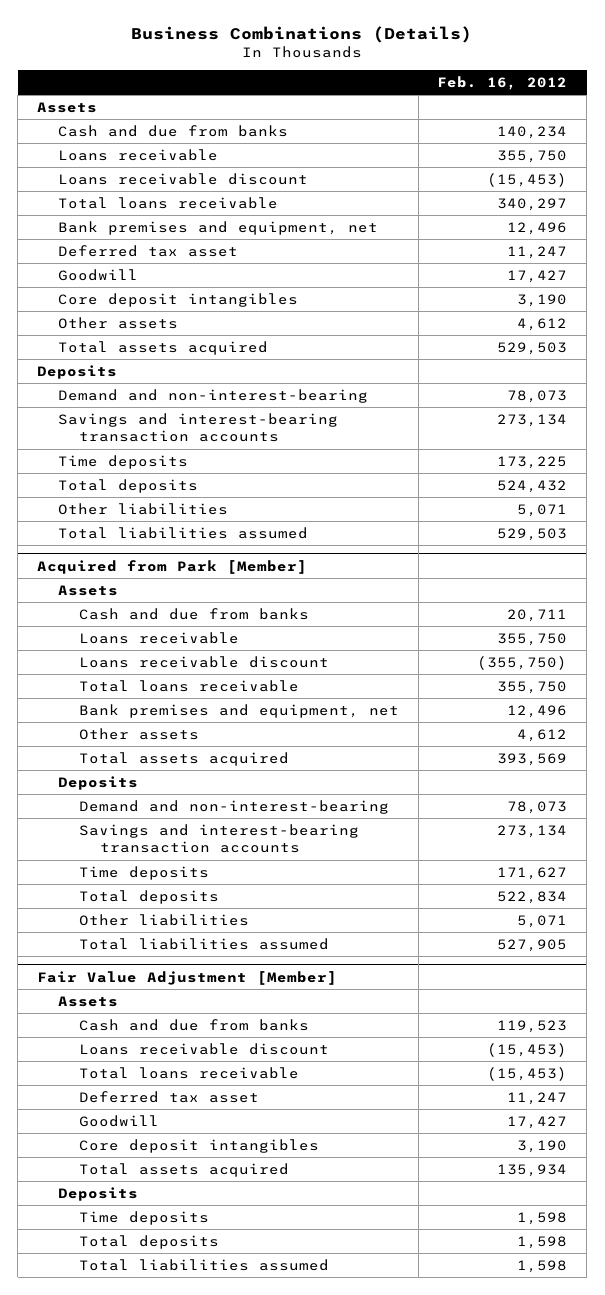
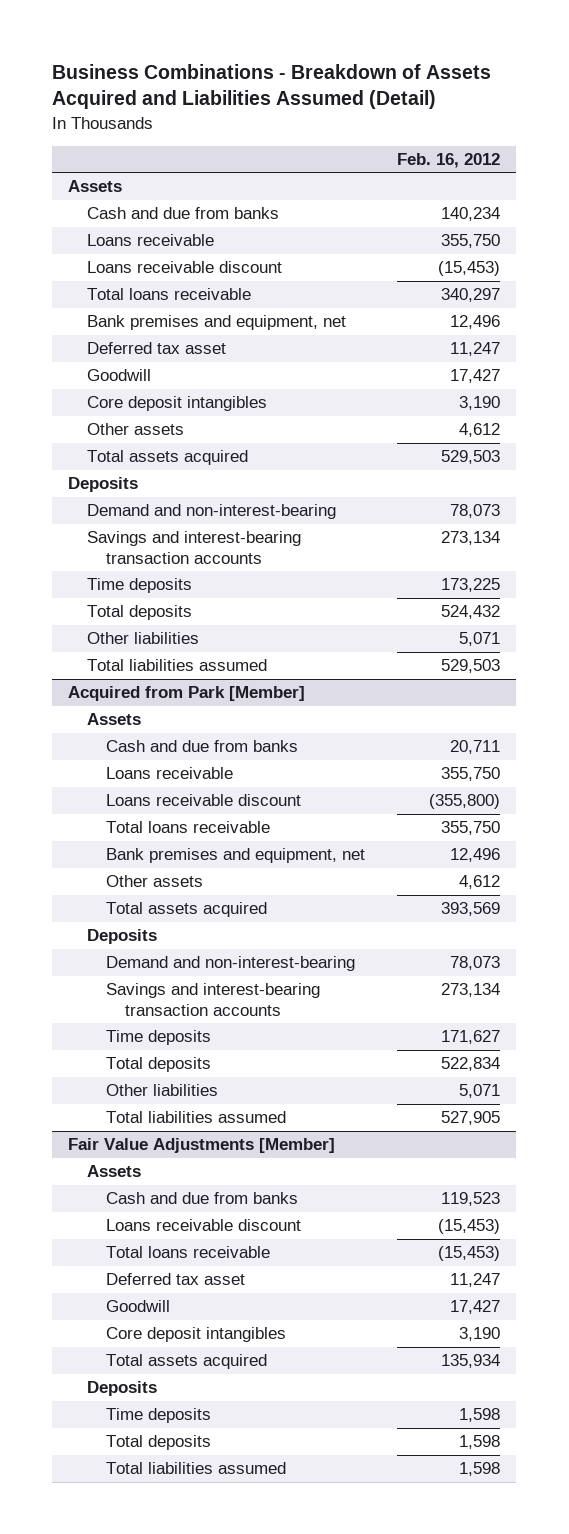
- Business Combinations (Details)
+ Business Combinations - Breakdown of Assets Acquired and Liabilities Assumed (Detail)
@ Acquired from Park [Member]
- Loans receivable discount | (355,750)
+ Loans receivable discount | (355,800)
- Fair Value Adjustment [Member]
+ Fair Value Adjustments [Member]

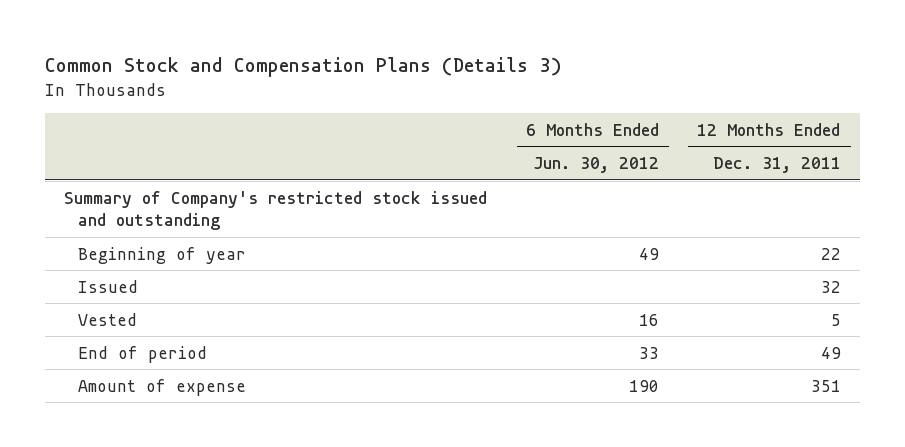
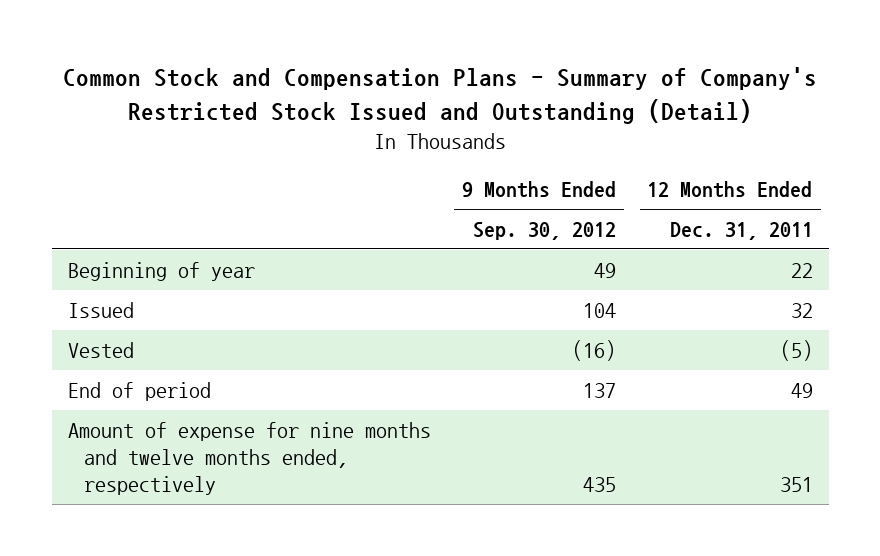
- Common Stock and Compensation Plans (Details 3)
+ Common Stock and Compensation Plans - Summary of Company's Restricted Stock Issued and Outstanding (Detail)
- | 6 Months Ended Jun. 30, 2012 | 12 Months Ended Dec. 31, 2011
+ | 9 Months Ended Sep. 30, 2012 | 12 Months Ended Dec. 31, 2011
- Summary of Company's restricted stock issued and outstanding
- Vested | 16 | 5
+ Vested | (16) | (5)
- Amount of expense | 190 | 351
+ Amount of expense for nine months and twelve months ended, respectively | 435 | 351

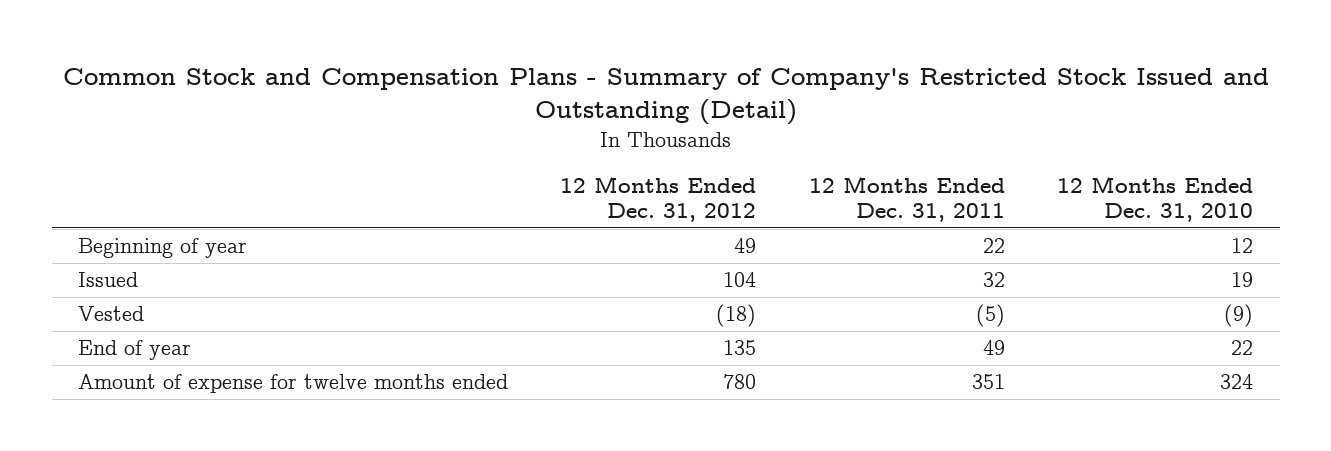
- | 9 Months Ended Sep. 30, 2012 | 12 Months Ended Dec. 31, 2011
+ | 12 Months Ended Dec. 31, 2012 | 12 Months Ended Dec. 31, 2011 | 12 Months Ended Dec. 31, 2010
- End of period | 137 | 49
- Amount of expense for nine months and twelve months ended, respectively | 435 | 351
+ End of year | 135 | 49 | 22
+ Amount of expense for twelve months ended | 780 | 351 | 324

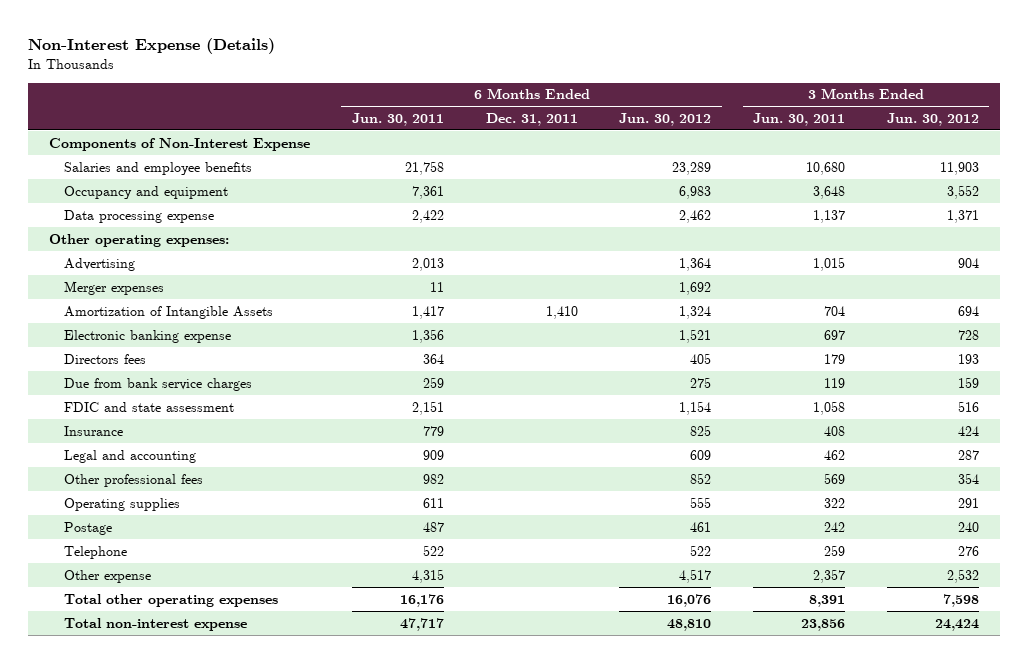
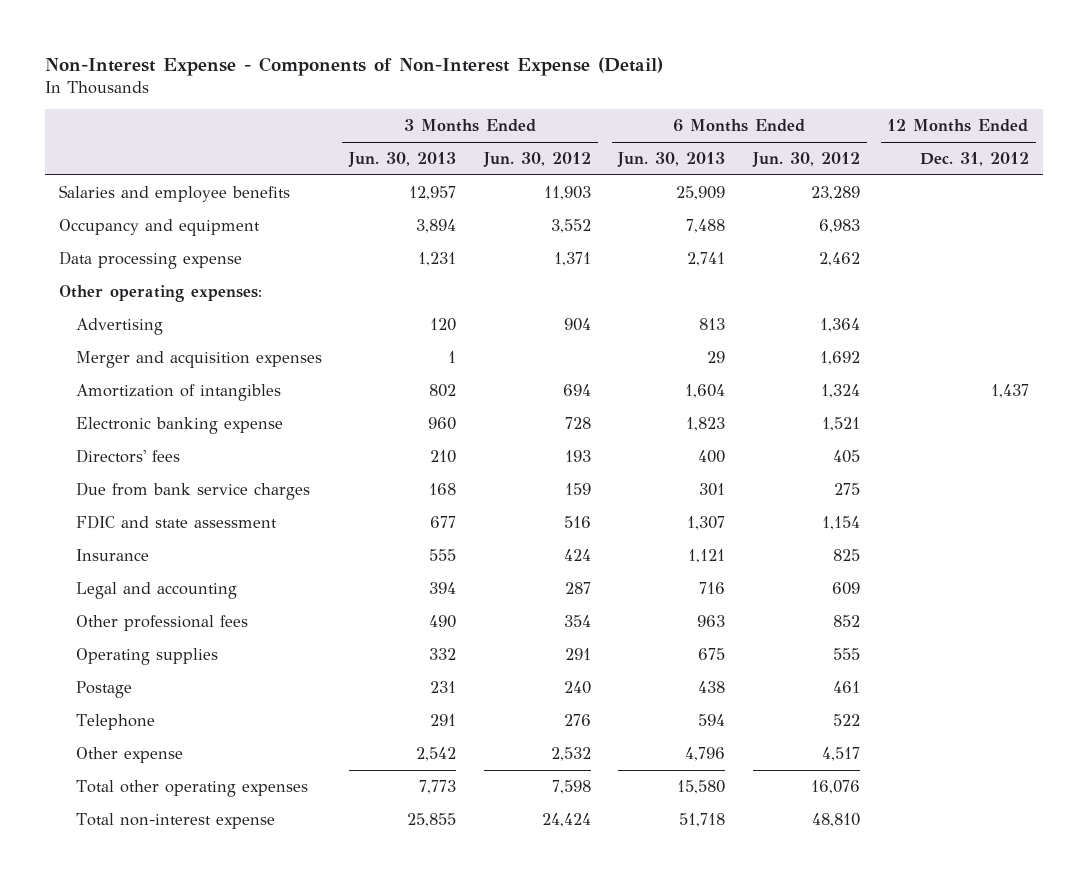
- Non-Interest Expense (Details)
+ Non-Interest Expense - Components of Non-Interest Expense (Detail)
- | 6 Months Ended Jun. 30, 2011 | 6 Months Ended Dec. 31, 2011 | 6 Months Ended Jun. 30, 2012 | 3 Months Ended Jun. 30, 2011 | 3 Months Ended Jun. 30, 2012
+ | 3 Months Ended Jun. 30, 2013 | 3 Months Ended Jun. 30, 2012 | 6 Months Ended Jun. 30, 2013 | 6 Months Ended Jun. 30, 2012 | 12 Months Ended Dec. 31, 2012
- Components of Non-Interest Expense
- Merger expenses | 11 | | 1,692 | |
- Amortization of Intangible Assets | 1,417 | 1,410 | 1,324 | 704 | 694
+ Merger and acquisition expenses | 1 | | 29 | 1,692 |
+ Amortization of intangibles | 802 | 694 | 1,604 | 1,324 | 1,437
- Directors fees | 364 | | 405 | 179 | 193
+ Directors' fees | 210 | 193 | 400 | 405 |

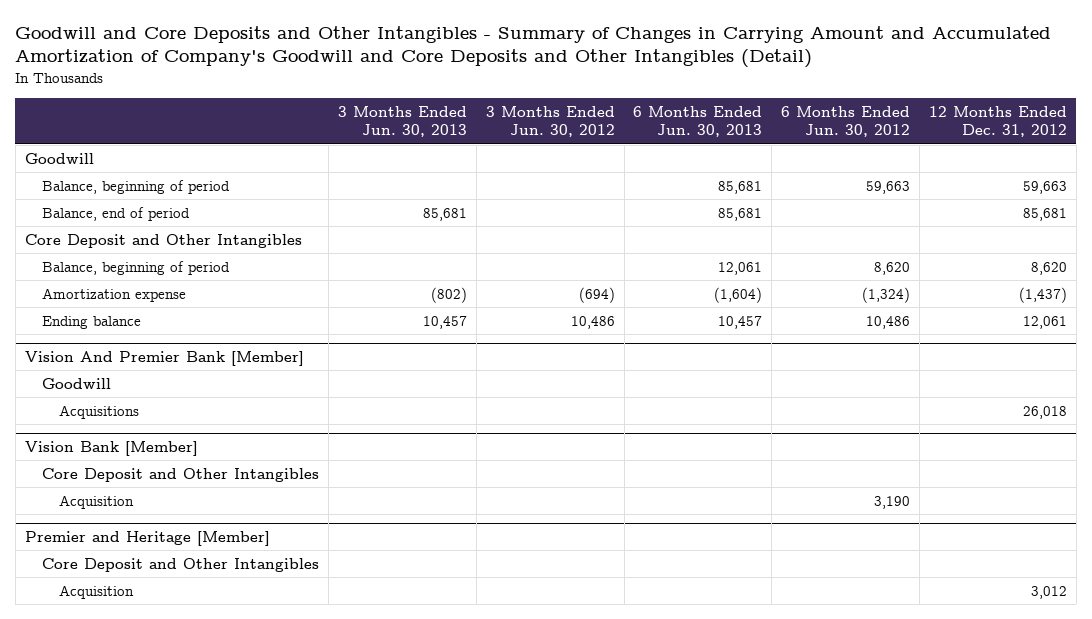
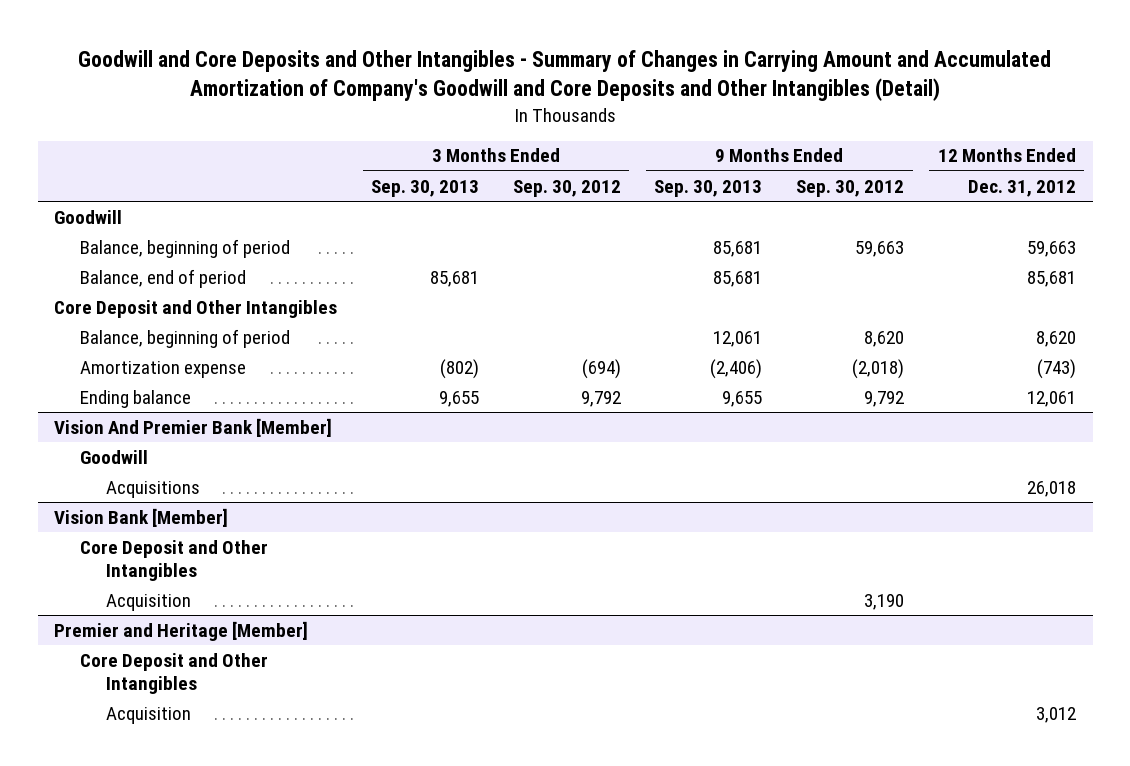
- | 3 Months Ended Jun. 30, 2013 | 3 Months Ended Jun. 30, 2012 | 6 Months Ended Jun. 30, 2013 | 6 Months Ended Jun. 30, 2012 | 12 Months Ended Dec. 31, 2012
+ | 3 Months Ended Sep. 30, 2013 | 3 Months Ended Sep. 30, 2012 | 9 Months Ended Sep. 30, 2013 | 9 Months Ended Sep. 30, 2012 | 12 Months Ended Dec. 31, 2012
- Amortization expense | (802) | (694) | (1,604) | (1,324) | (1,437)
+ Amortization expense | (802) | (694) | (2,406) | (2,018) | (743)

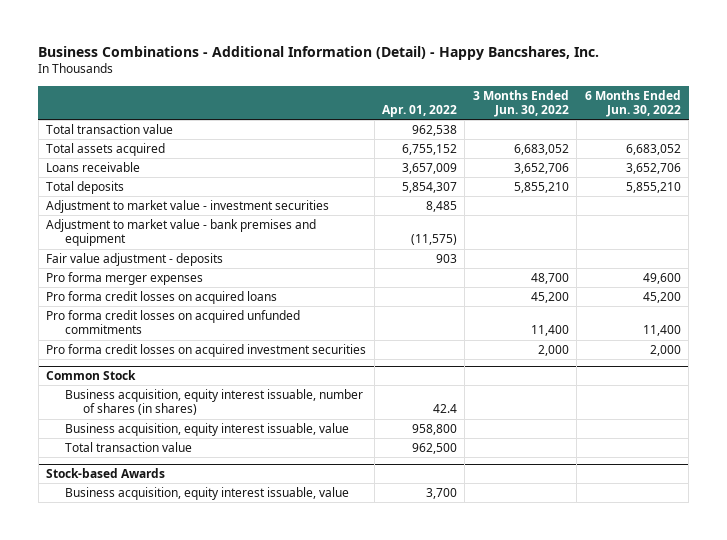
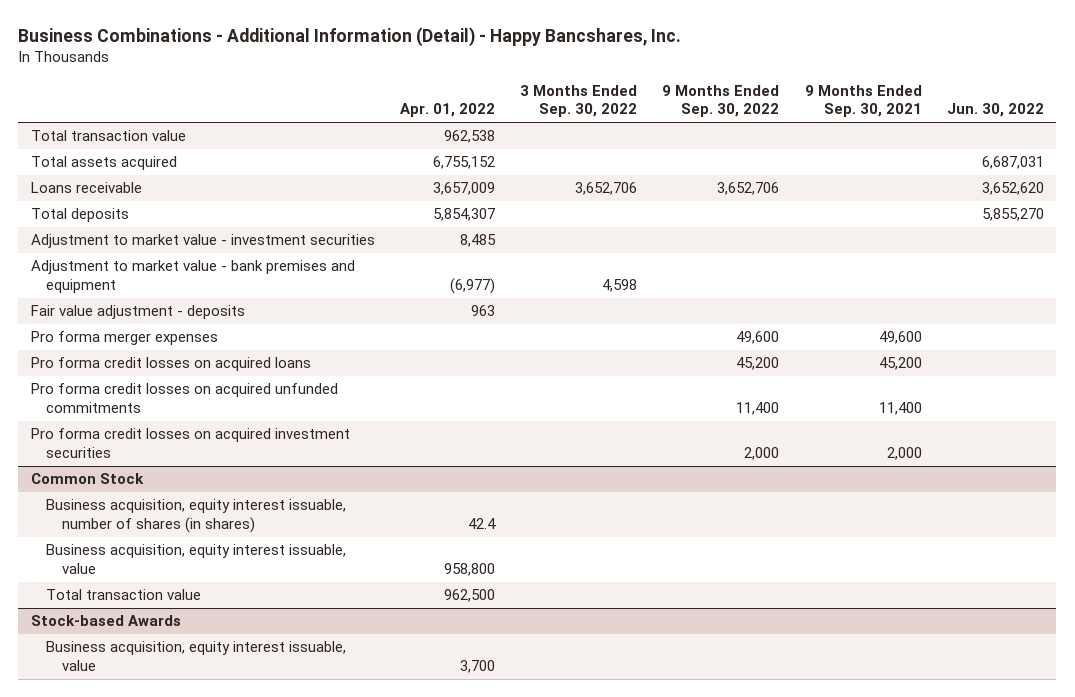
- | Apr. 01, 2022 | 3 Months Ended Jun. 30, 2022 | 6 Months Ended Jun. 30, 2022
+ | Apr. 01, 2022 | 3 Months Ended Sep. 30, 2022 | 9 Months Ended Sep. 30, 2022 | 9 Months Ended Sep. 30, 2021 | Jun. 30, 2022
- Adjustment to market value - bank premises and equipment | (11,575) | |
- Fair value adjustment - deposits | 903 | |
+ Adjustment to market value - bank premises and equipment | (6,977) | 4,598 | | |
+ Fair value adjustment - deposits | 963 | | | |

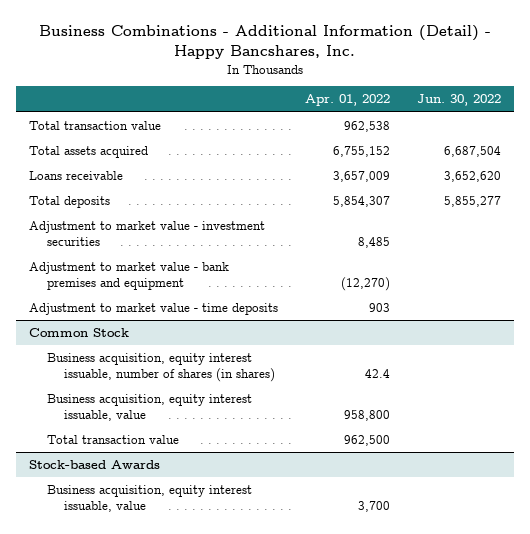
- | Apr. 01, 2022 | 3 Months Ended Sep. 30, 2022 | 9 Months Ended Sep. 30, 2022 | 9 Months Ended Sep. 30, 2021 | Jun. 30, 2022
+ | Apr. 01, 2022 | Jun. 30, 2022
- Total assets acquired | 6,755,152 | | | | 6,687,031
+ Total assets acquired | 6,755,152 | 6,687,504
- Total deposits | 5,854,307 | | | | 5,855,270
+ Total deposits | 5,854,307 | 5,855,277
- Adjustment to market value - bank premises and equipment | (6,977) | 4,598 | | |
- Fair value adjustment - deposits | 963 | | | |
- Pro forma merger expenses | | | 49,600 | 49,600 |
- Pro forma credit losses on acquired loans | | | 45,200 | 45,200 |
- Pro forma credit losses on acquired unfunded commitments | | | 11,400 | 11,400 |
- Pro forma credit losses on acquired investment securities | | | 2,000 | 2,000 |
+ Adjustment to market value - bank premises and equipment | (12,270) |
+ Adjustment to market value - time deposits | 903 |

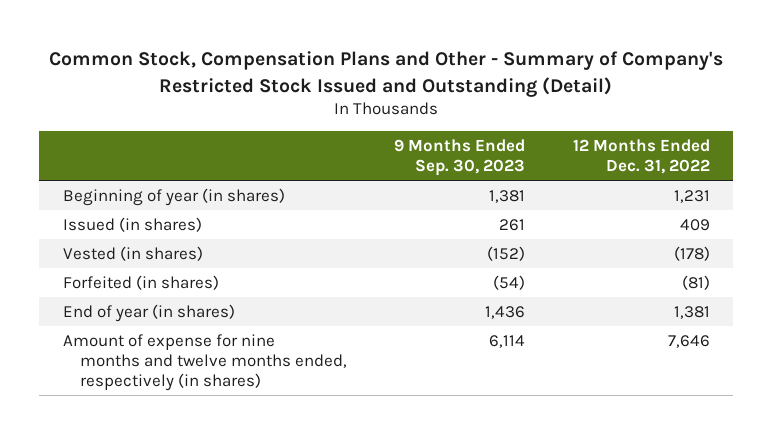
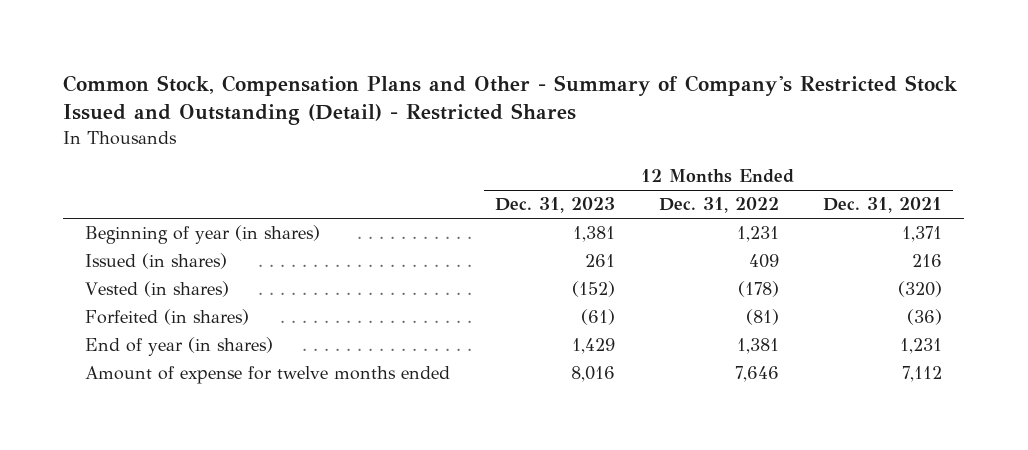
- Common Stock, Compensation Plans and Other - Summary of Company's Restricted Stock Issued and Outstanding (Detail)
+ Common Stock, Compensation Plans and Other - Summary of Company's Restricted Stock Issued and Outstanding (Detail) - Restricted Shares
- | 9 Months Ended Sep. 30, 2023 | 12 Months Ended Dec. 31, 2022
+ | 12 Months Ended Dec. 31, 2023 | 12 Months Ended Dec. 31, 2022 | 12 Months Ended Dec. 31, 2021
- Amount of expense for nine months and twelve months ended, respectively (in shares) | 6,114 | 7,646
+ Amount of expense for twelve months ended | 8,016 | 7,646 | 7,112

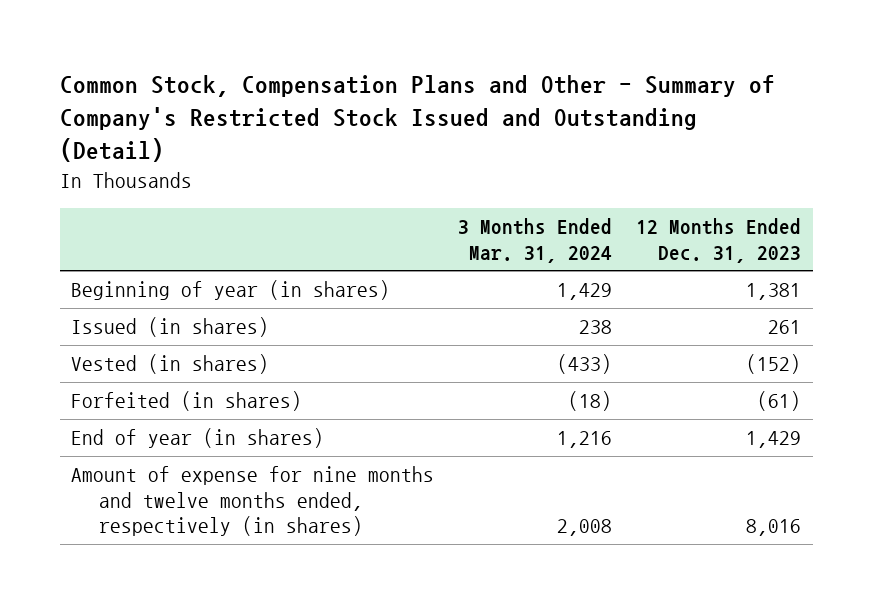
- Common Stock, Compensation Plans and Other - Summary of Company's Restricted Stock Issued and Outstanding (Detail) - Restricted Shares
+ Common Stock, Compensation Plans and Other - Summary of Company's Restricted Stock Issued and Outstanding (Detail)
- | 12 Months Ended Dec. 31, 2023 | 12 Months Ended Dec. 31, 2022 | 12 Months Ended Dec. 31, 2021
+ | 3 Months Ended Mar. 31, 2024 | 12 Months Ended Dec. 31, 2023
- Amount of expense for twelve months ended | 8,016 | 7,646 | 7,112
+ Amount of expense for nine months and twelve months ended, respectively (in shares) | 2,008 | 8,016

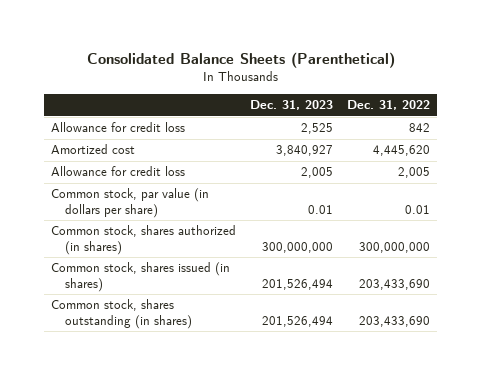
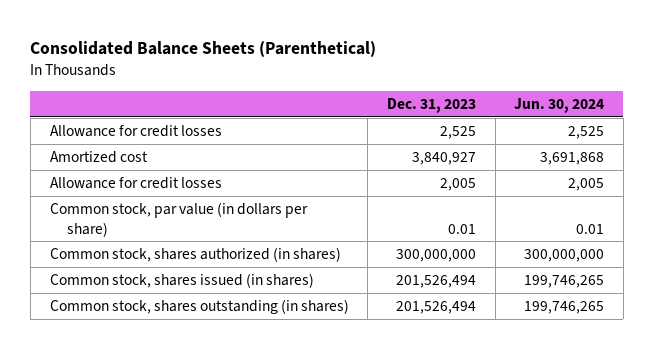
- | Dec. 31, 2023 | Dec. 31, 2022
+ | Dec. 31, 2023 | Jun. 30, 2024
- Allowance for credit loss | 2,525 | 842
+ Allowance for credit losses | 2,525 | 2,525
- Allowance for credit loss | 2,005 | 2,005
+ Allowance for credit losses | 2,005 | 2,005

